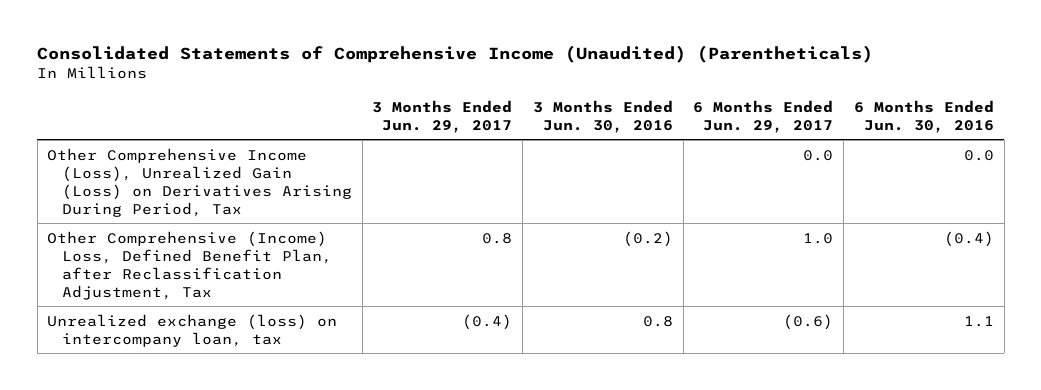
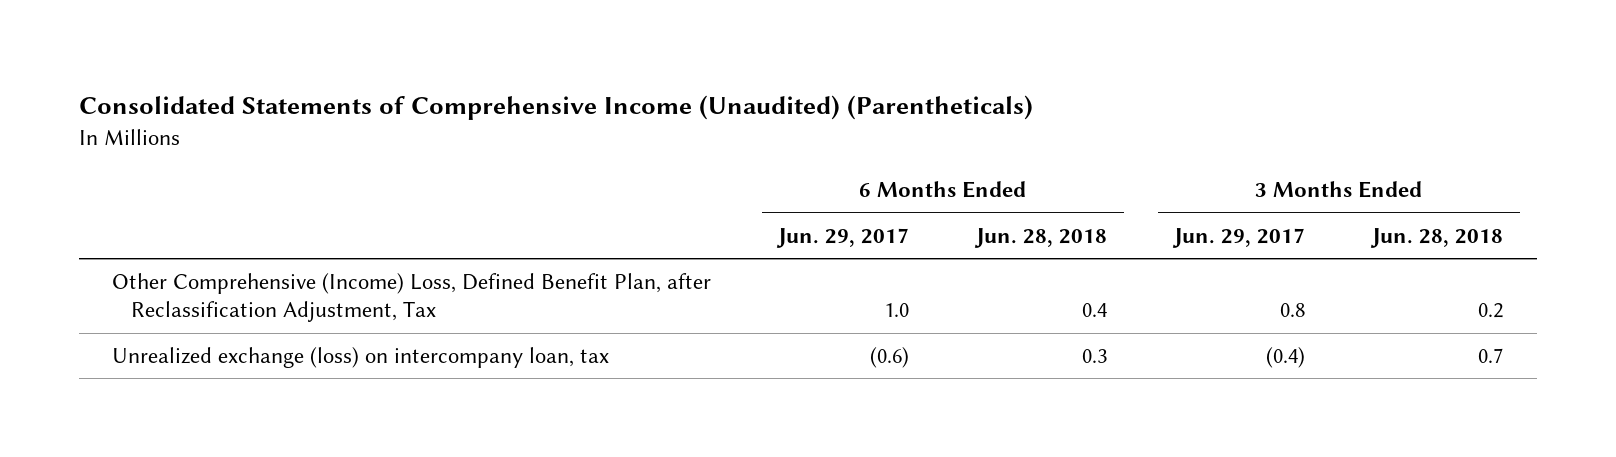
- | 3 Months Ended Jun. 29, 2017 | 3 Months Ended Jun. 30, 2016 | 6 Months Ended Jun. 29, 2017 | 6 Months Ended Jun. 30, 2016
+ | 6 Months Ended Jun. 29, 2017 | 6 Months Ended Jun. 28, 2018 | 3 Months Ended Jun. 29, 2017 | 3 Months Ended Jun. 28, 2018
- Other Comprehensive Income (Loss), Unrealized Gain (Loss) on Derivatives Arising During Period, Tax | | | 0.0 | 0.0

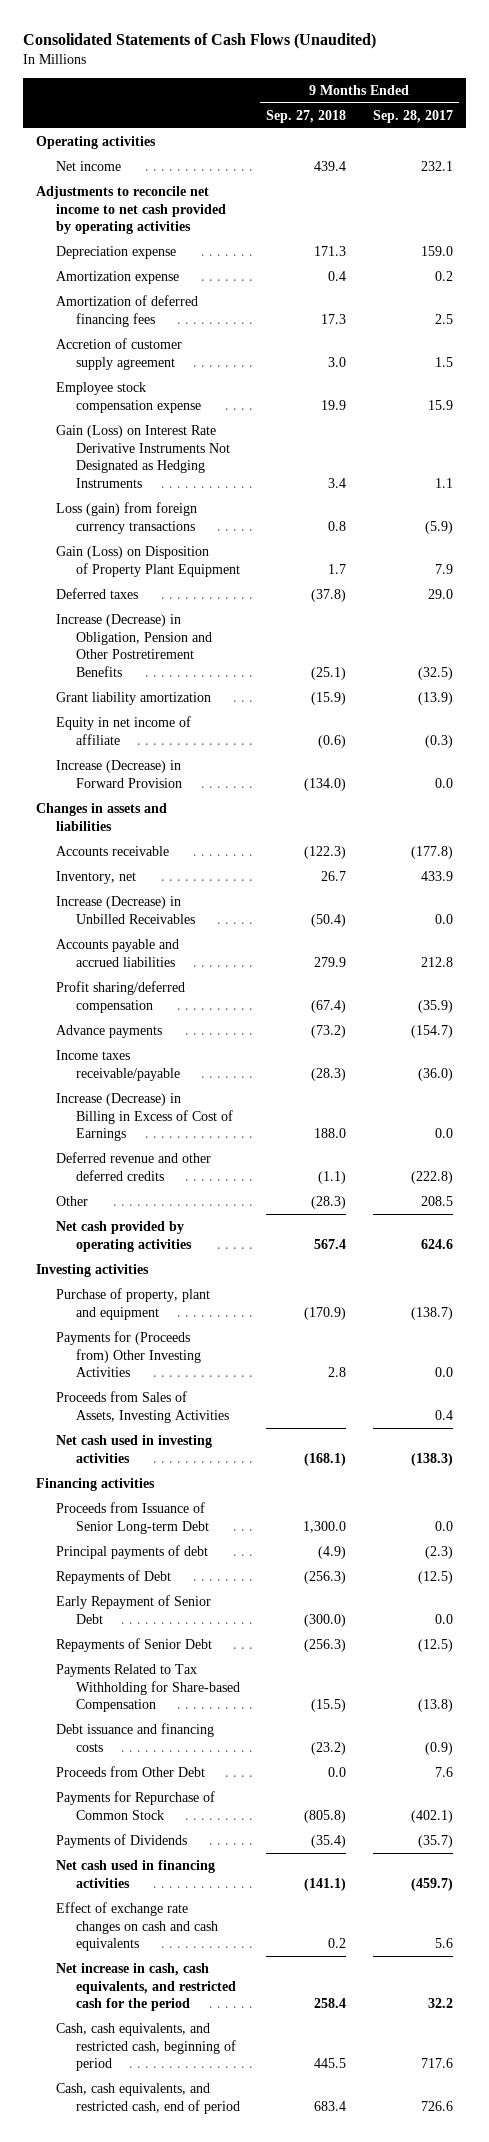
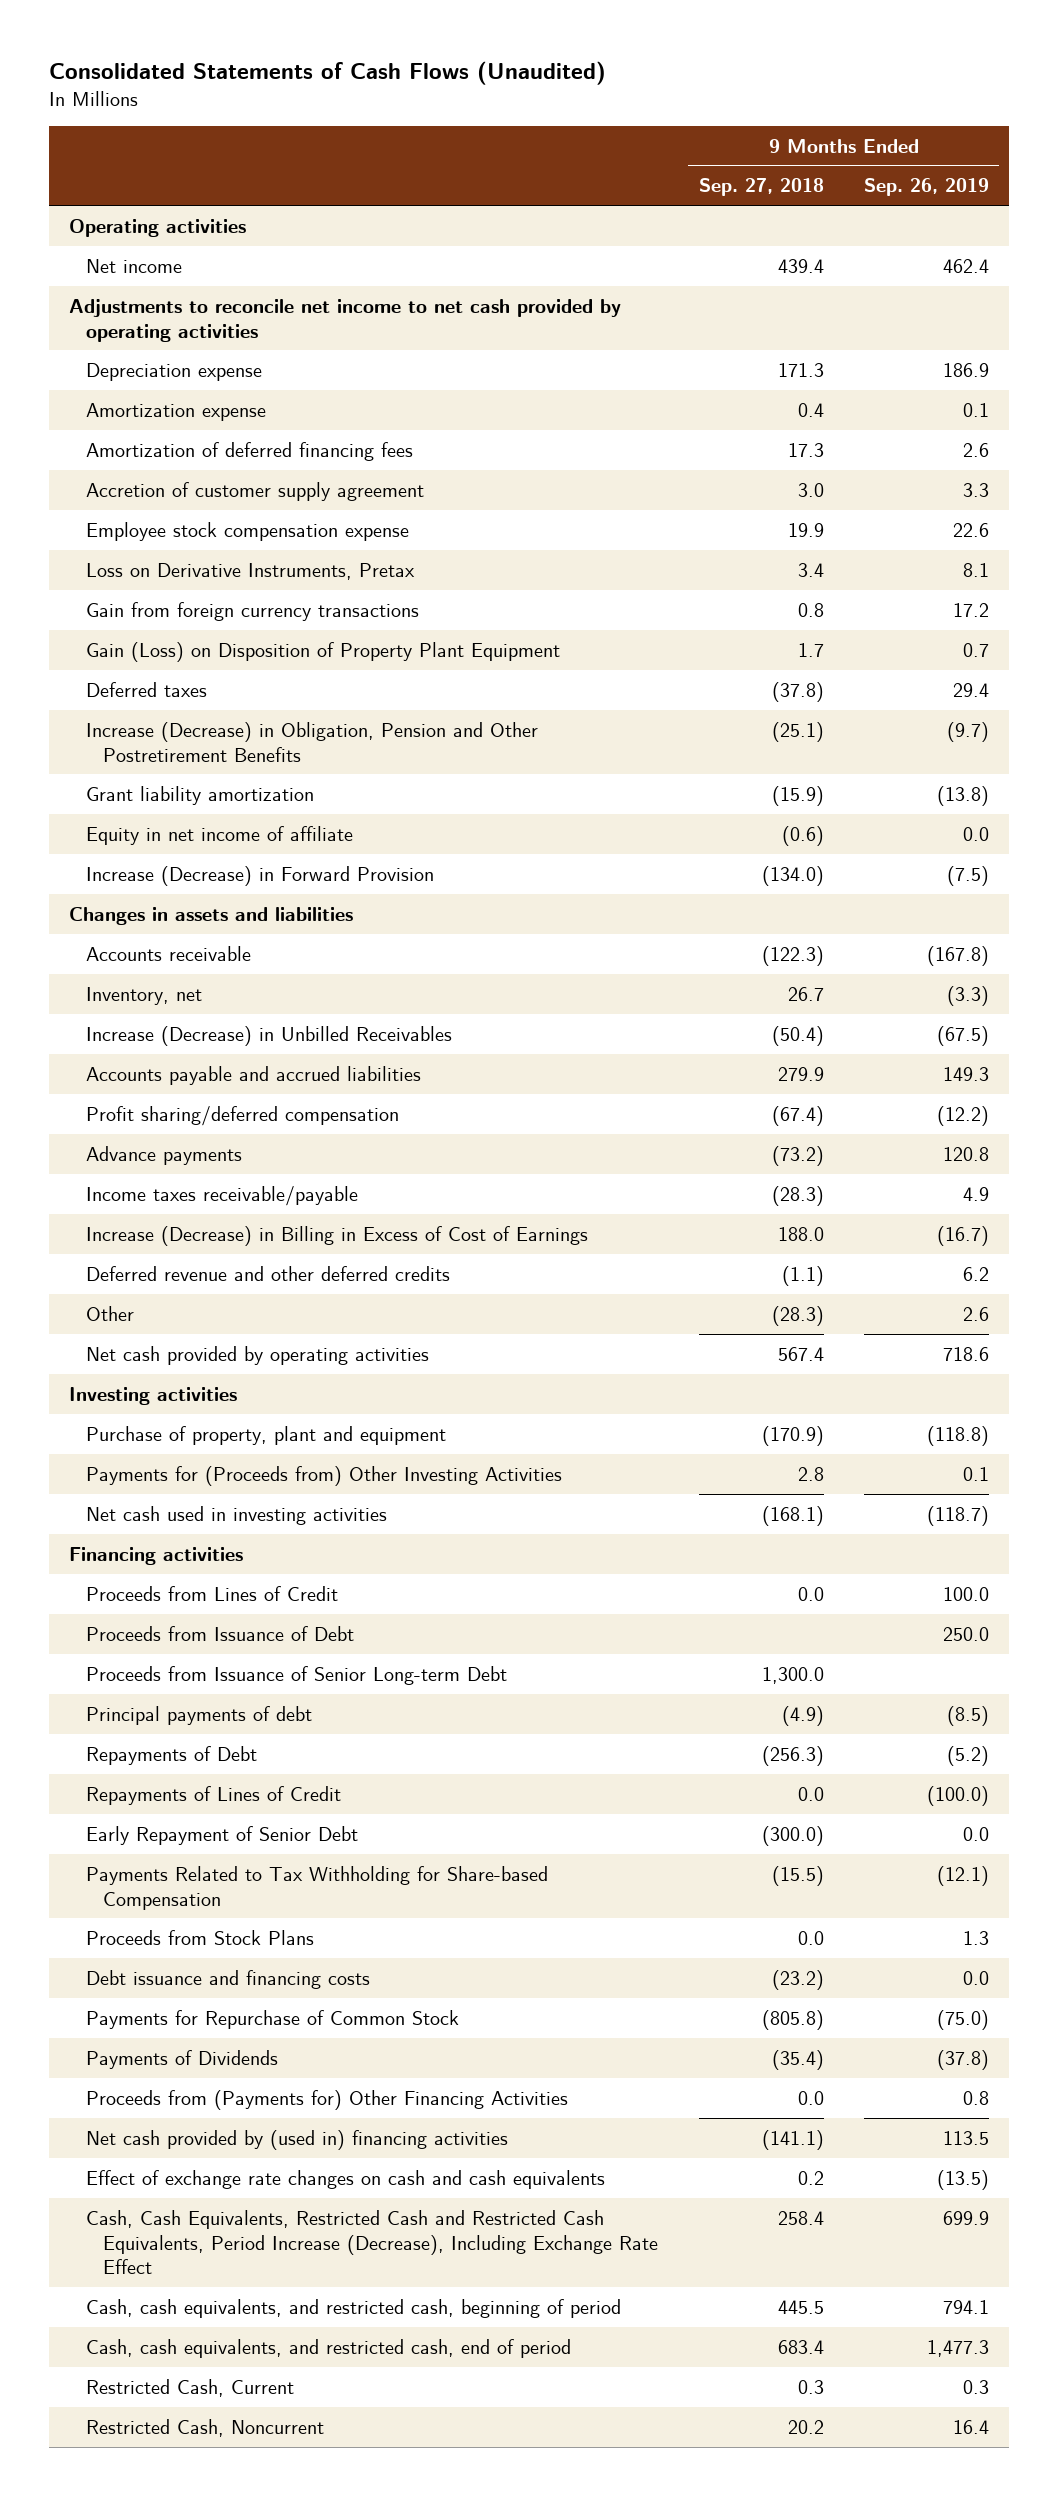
- | 9 Months Ended Sep. 27, 2018 | 9 Months Ended Sep. 28, 2017
+ | 9 Months Ended Sep. 27, 2018 | 9 Months Ended Sep. 26, 2019
- Gain (Loss) on Interest Rate Derivative Instruments Not Designated as Hedging Instruments | 3.4 | 1.1
- Loss (gain) from foreign currency transactions | 0.8 | (5.9)
+ Loss on Derivative Instruments, Pretax | 3.4 | 8.1
+ Gain from foreign currency transactions | 0.8 | 17.2
- Proceeds from Sales of Assets, Investing Activities | | 0.4
+ Proceeds from Lines of Credit | 0.0 | 100.0
+ Proceeds from Issuance of Debt | | 250.0
+ Repayments of Lines of Credit | 0.0 | (100.0)
- Repayments of Senior Debt | (256.3) | (12.5)
+ Proceeds from Stock Plans | 0.0 | 1.3
- Proceeds from Other Debt | 0.0 | 7.6
- Net cash used in financing activities | (141.1) | (459.7)
+ Proceeds from (Payments for) Other Financing Activities | 0.0 | 0.8
+ Net cash provided by (used in) financing activities | (141.1) | 113.5
- Net increase in cash, cash equivalents, and restricted cash for the period | 258.4 | 32.2
+ Cash, Cash Equivalents, Restricted Cash and Restricted Cash Equivalents, Period Increase (Decrease), Including Exchange Rate Effect | 258.4 | 699.9
+ Restricted Cash, Current | 0.3 | 0.3
+ Restricted Cash, Noncurrent | 20.2 | 16.4

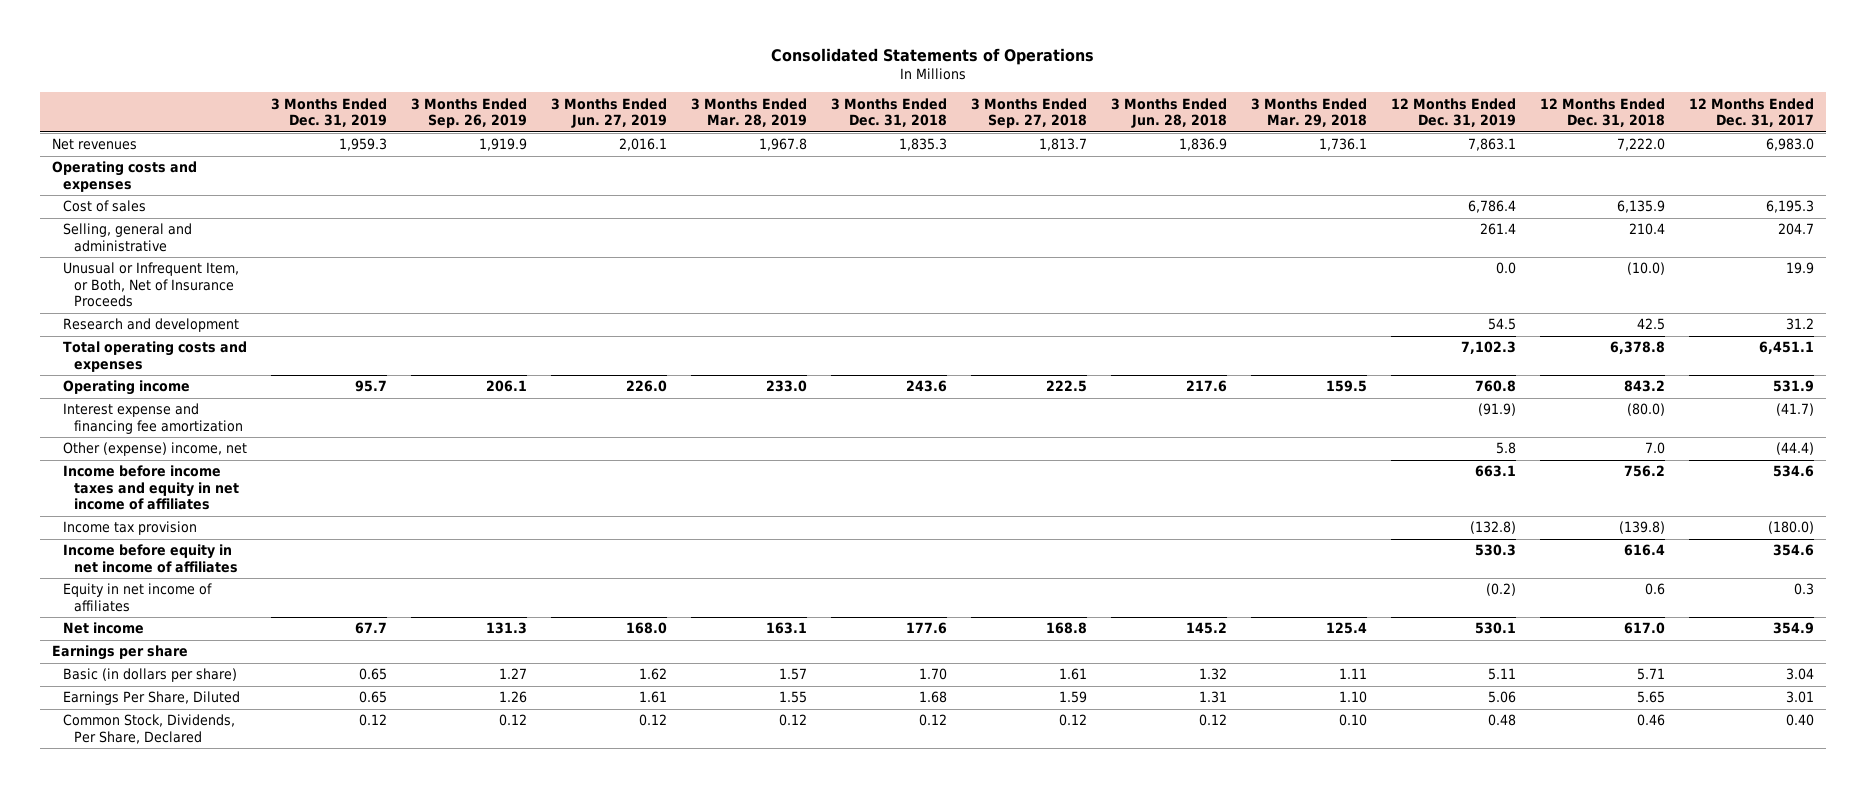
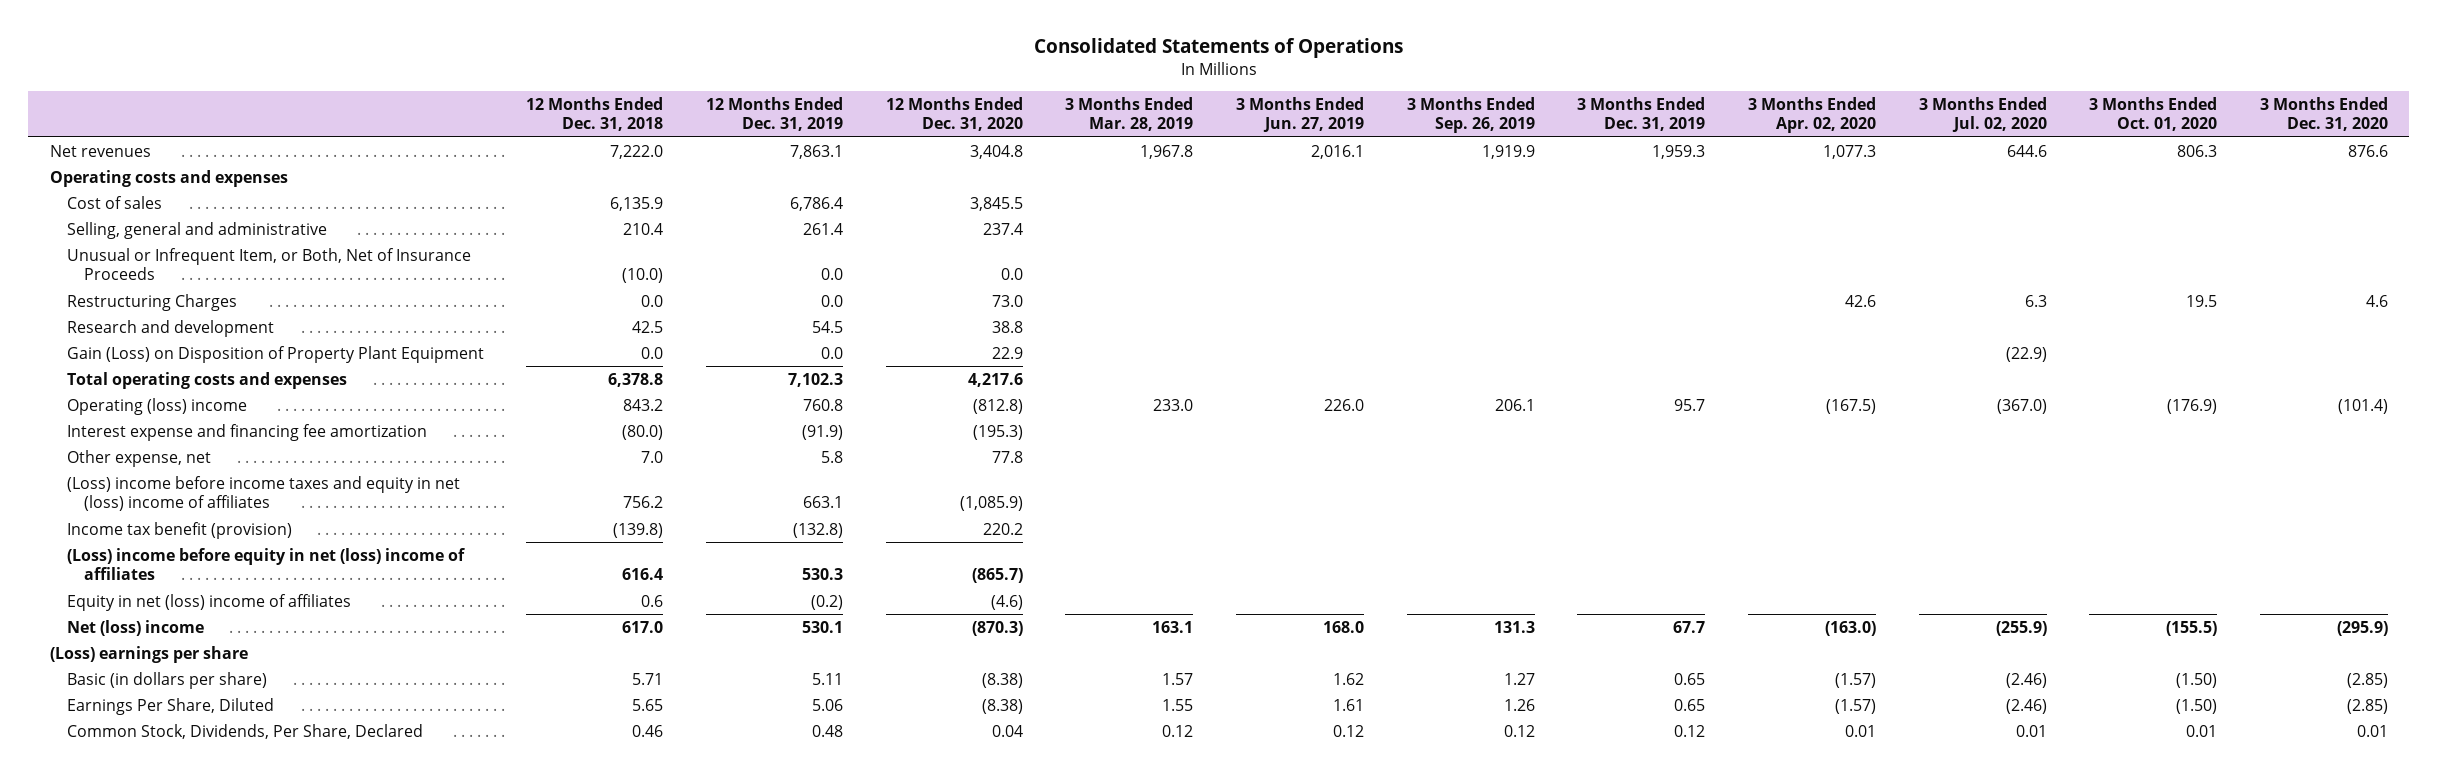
- | 3 Months Ended Dec. 31, 2019 | 3 Months Ended Sep. 26, 2019 | 3 Months Ended Jun. 27, 2019 | 3 Months Ended Mar. 28, 2019 | 3 Months Ended Dec. 31, 2018 | 3 Months Ended Sep. 27, 2018 | 3 Months Ended Jun. 28, 2018 | 3 Months Ended Mar. 29, 2018 | 12 Months Ended Dec. 31, 2019 | 12 Months Ended Dec. 31, 2018 | 12 Months Ended Dec. 31, 2017
+ | 12 Months Ended Dec. 31, 2018 | 12 Months Ended Dec. 31, 2019 | 12 Months Ended Dec. 31, 2020 | 3 Months Ended Mar. 28, 2019 | 3 Months Ended Jun. 27, 2019 | 3 Months Ended Sep. 26, 2019 | 3 Months Ended Dec. 31, 2019 | 3 Months Ended Apr. 02, 2020 | 3 Months Ended Jul. 02, 2020 | 3 Months Ended Oct. 01, 2020 | 3 Months Ended Dec. 31, 2020
+ Restructuring Charges | 0.0 | 0.0 | 73.0 | | | | | 42.6 | 6.3 | 19.5 | 4.6
+ Gain (Loss) on Disposition of Property Plant Equipment | 0.0 | 0.0 | 22.9 | | | | | | (22.9) | |
- Operating income | 95.7 | 206.1 | 226.0 | 233.0 | 243.6 | 222.5 | 217.6 | 159.5 | 760.8 | 843.2 | 531.9
+ Operating (loss) income | 843.2 | 760.8 | (812.8) | 233.0 | 226.0 | 206.1 | 95.7 | (167.5) | (367.0) | (176.9) | (101.4)
- Other (expense) income, net | | | | | | | | | 5.8 | 7.0 | (44.4)
- Income before income taxes and equity in net income of affiliates | | | | | | | | | 663.1 | 756.2 | 534.6
- Income tax provision | | | | | | | | | (132.8) | (139.8) | (180.0)
- Income before equity in net income of affiliates | | | | | | | | | 530.3 | 616.4 | 354.6
- Equity in net income of affiliates | | | | | | | | | (0.2) | 0.6 | 0.3
- Net income | 67.7 | 131.3 | 168.0 | 163.1 | 177.6 | 168.8 | 145.2 | 125.4 | 530.1 | 617.0 | 354.9
- Earnings per share
+ Other expense, net | 7.0 | 5.8 | 77.8 | | | | | | | |
+ (Loss) income before income taxes and equity in net (loss) income of affiliates | 756.2 | 663.1 | (1,085.9) | | | | | | | |
+ Income tax benefit (provision) | (139.8) | (132.8) | 220.2 | | | | | | | |
+ (Loss) income before equity in net (loss) income of affiliates | 616.4 | 530.3 | (865.7) | | | | | | | |
+ Equity in net (loss) income of affiliates | 0.6 | (0.2) | (4.6) | | | | | | | |
+ Net (loss) income | 617.0 | 530.1 | (870.3) | 163.1 | 168.0 | 131.3 | 67.7 | (163.0) | (255.9) | (155.5) | (295.9)
+ (Loss) earnings per share

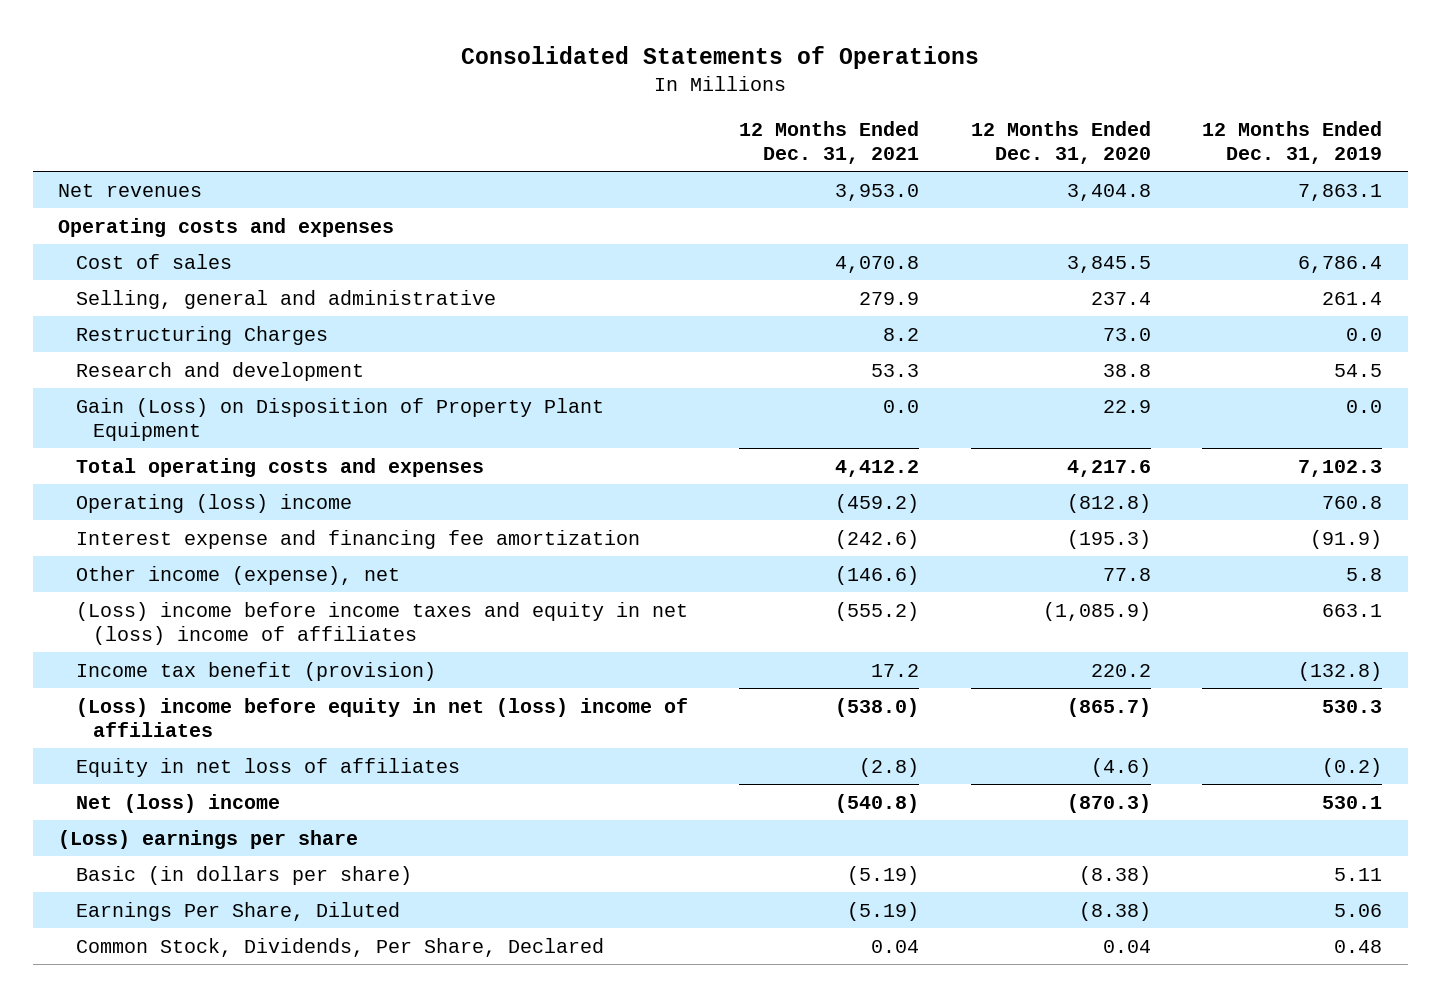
- | 12 Months Ended Dec. 31, 2018 | 12 Months Ended Dec. 31, 2019 | 12 Months Ended Dec. 31, 2020 | 3 Months Ended Mar. 28, 2019 | 3 Months Ended Jun. 27, 2019 | 3 Months Ended Sep. 26, 2019 | 3 Months Ended Dec. 31, 2019 | 3 Months Ended Apr. 02, 2020 | 3 Months Ended Jul. 02, 2020 | 3 Months Ended Oct. 01, 2020 | 3 Months Ended Dec. 31, 2020
+ | 12 Months Ended Dec. 31, 2021 | 12 Months Ended Dec. 31, 2020 | 12 Months Ended Dec. 31, 2019
- Unusual or Infrequent Item, or Both, Net of Insurance Proceeds | (10.0) | 0.0 | 0.0 | | | | | | | |
- Other expense, net | 7.0 | 5.8 | 77.8 | | | | | | | |
+ Other income (expense), net | (146.6) | 77.8 | 5.8
- Equity in net (loss) income of affiliates | 0.6 | (0.2) | (4.6) | | | | | | | |
+ Equity in net loss of affiliates | (2.8) | (4.6) | (0.2)

